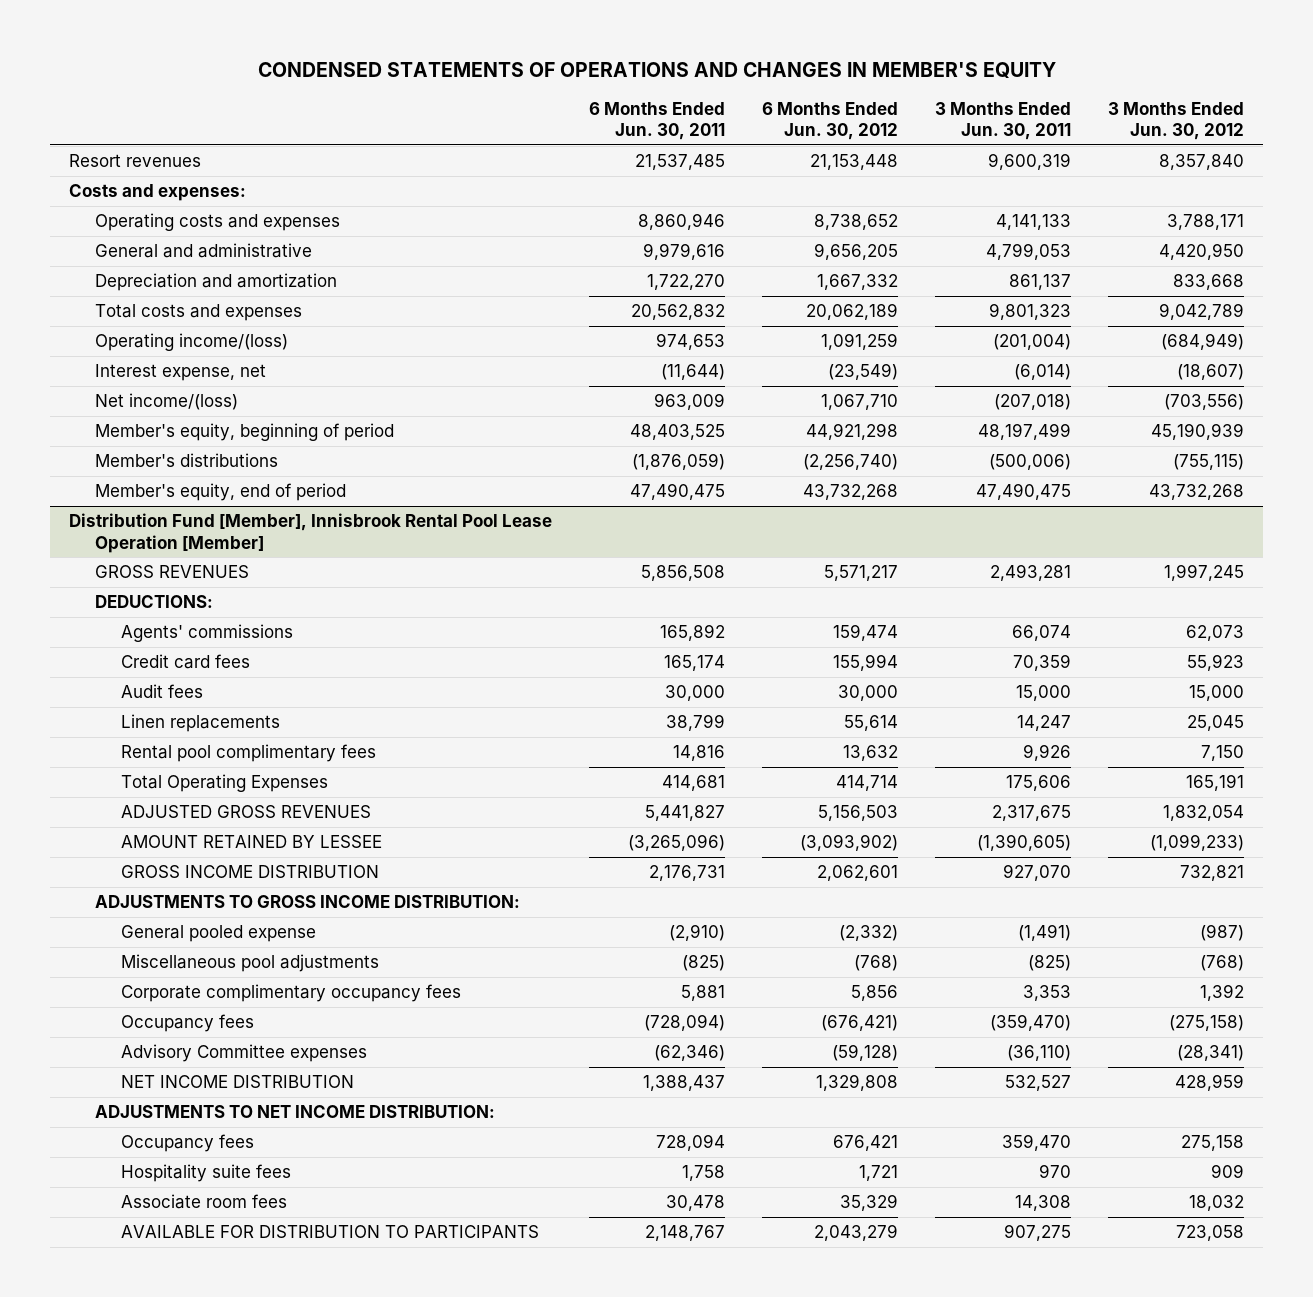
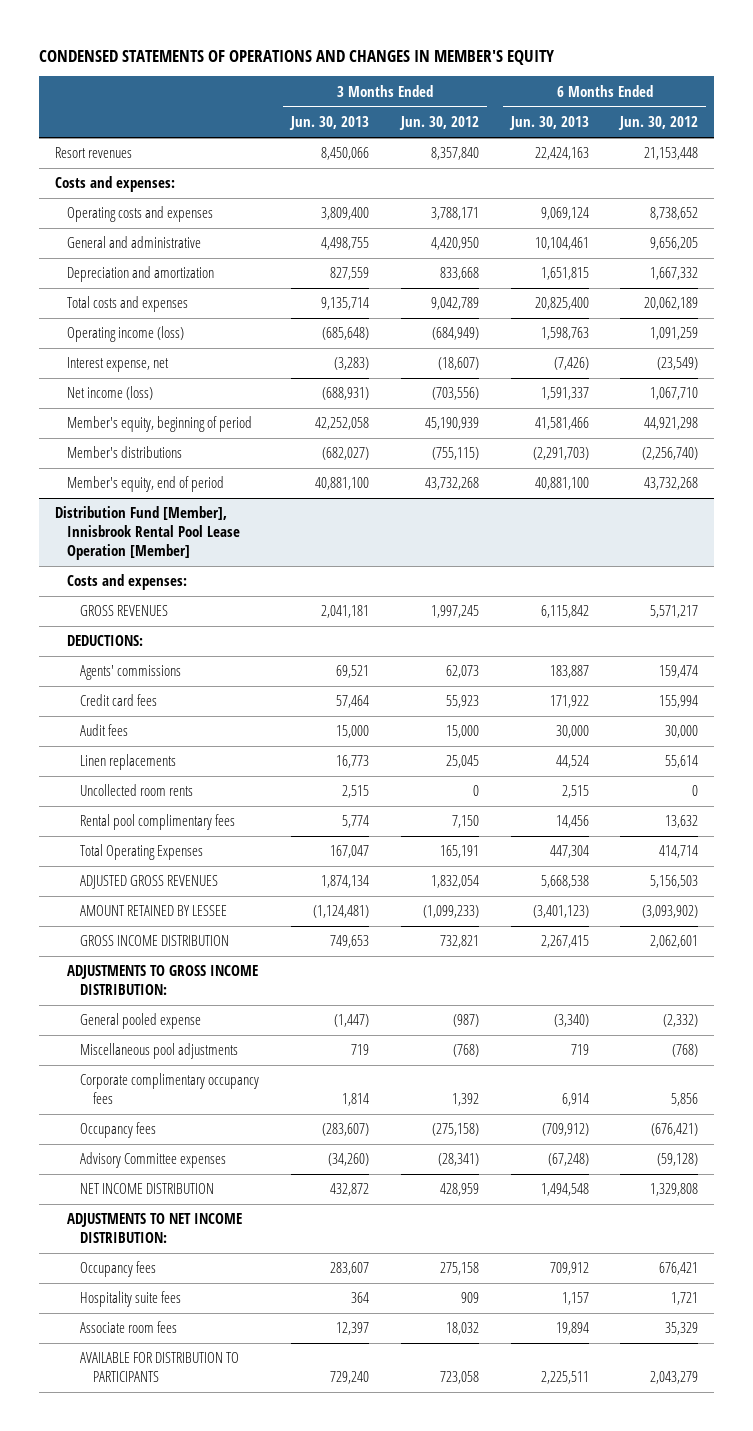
- | 6 Months Ended Jun. 30, 2011 | 6 Months Ended Jun. 30, 2012 | 3 Months Ended Jun. 30, 2011 | 3 Months Ended Jun. 30, 2012
+ | 3 Months Ended Jun. 30, 2013 | 3 Months Ended Jun. 30, 2012 | 6 Months Ended Jun. 30, 2013 | 6 Months Ended Jun. 30, 2012
- Operating income/(loss) | 974,653 | 1,091,259 | (201,004) | (684,949)
+ Operating income (loss) | (685,648) | (684,949) | 1,598,763 | 1,091,259
- Net income/(loss) | 963,009 | 1,067,710 | (207,018) | (703,556)
+ Net income (loss) | (688,931) | (703,556) | 1,591,337 | 1,067,710
@ Distribution Fund [Member], Innisbrook Rental Pool Lease Operation [Member]
+ Costs and expenses:
+ Uncollected room rents | 2,515 | 0 | 2,515 | 0

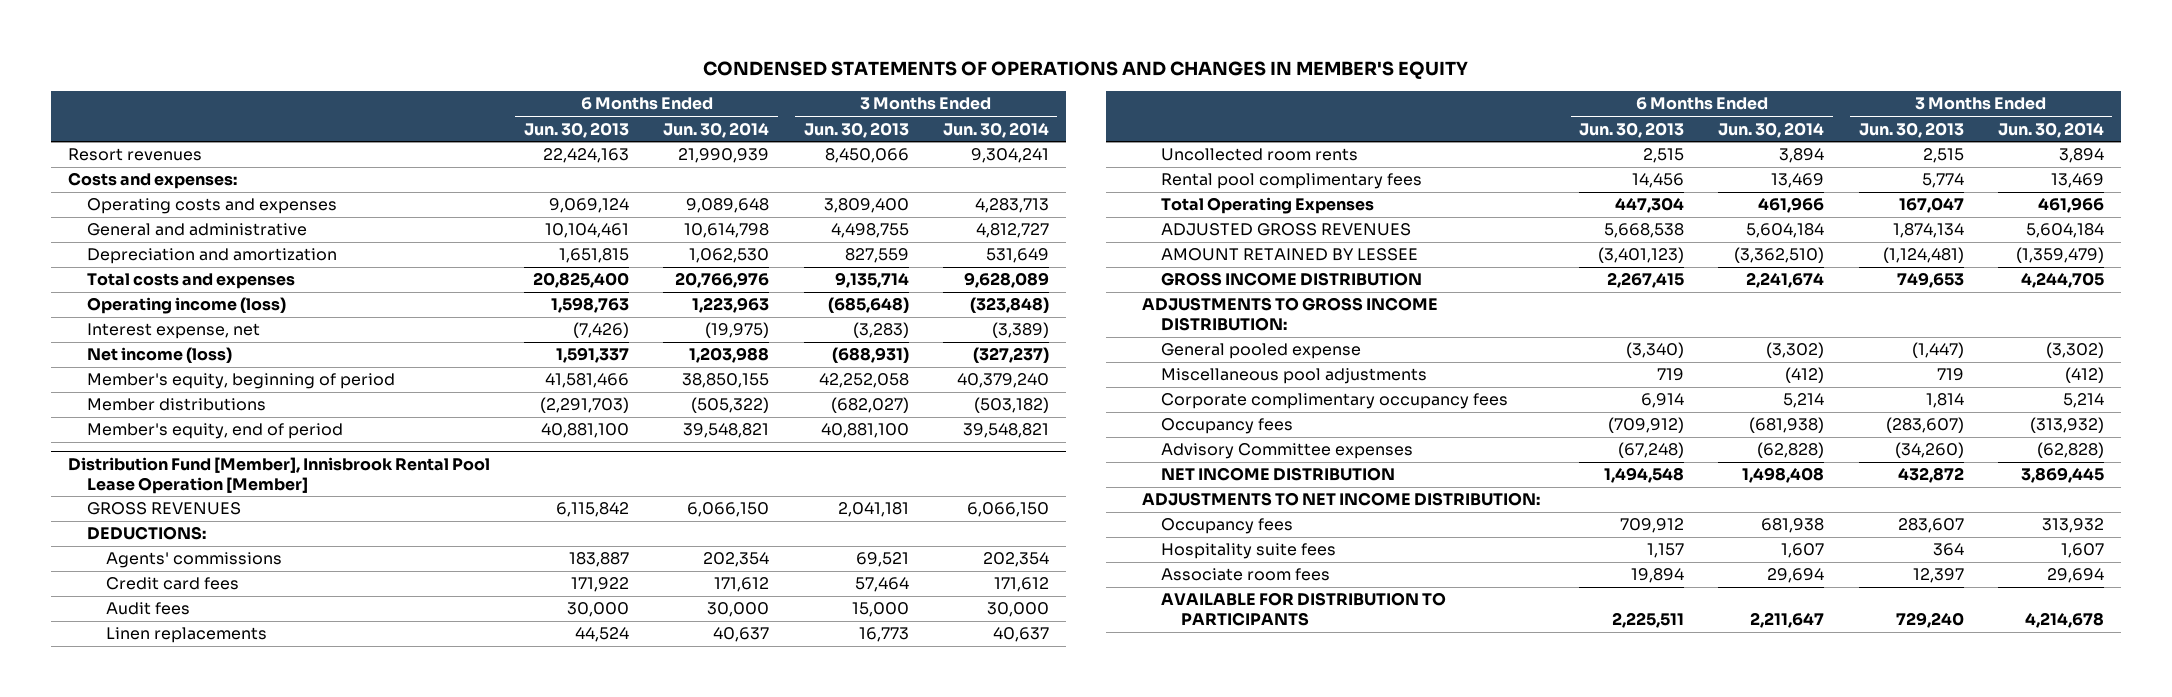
- | 3 Months Ended Jun. 30, 2013 | 3 Months Ended Jun. 30, 2012 | 6 Months Ended Jun. 30, 2013 | 6 Months Ended Jun. 30, 2012
+ | 6 Months Ended Jun. 30, 2013 | 6 Months Ended Jun. 30, 2014 | 3 Months Ended Jun. 30, 2013 | 3 Months Ended Jun. 30, 2014
- Member's distributions | (682,027) | (755,115) | (2,291,703) | (2,256,740)
+ Member distributions | (2,291,703) | (505,322) | (682,027) | (503,182)
@ Distribution Fund [Member], Innisbrook Rental Pool Lease Operation [Member]
- Costs and expenses:

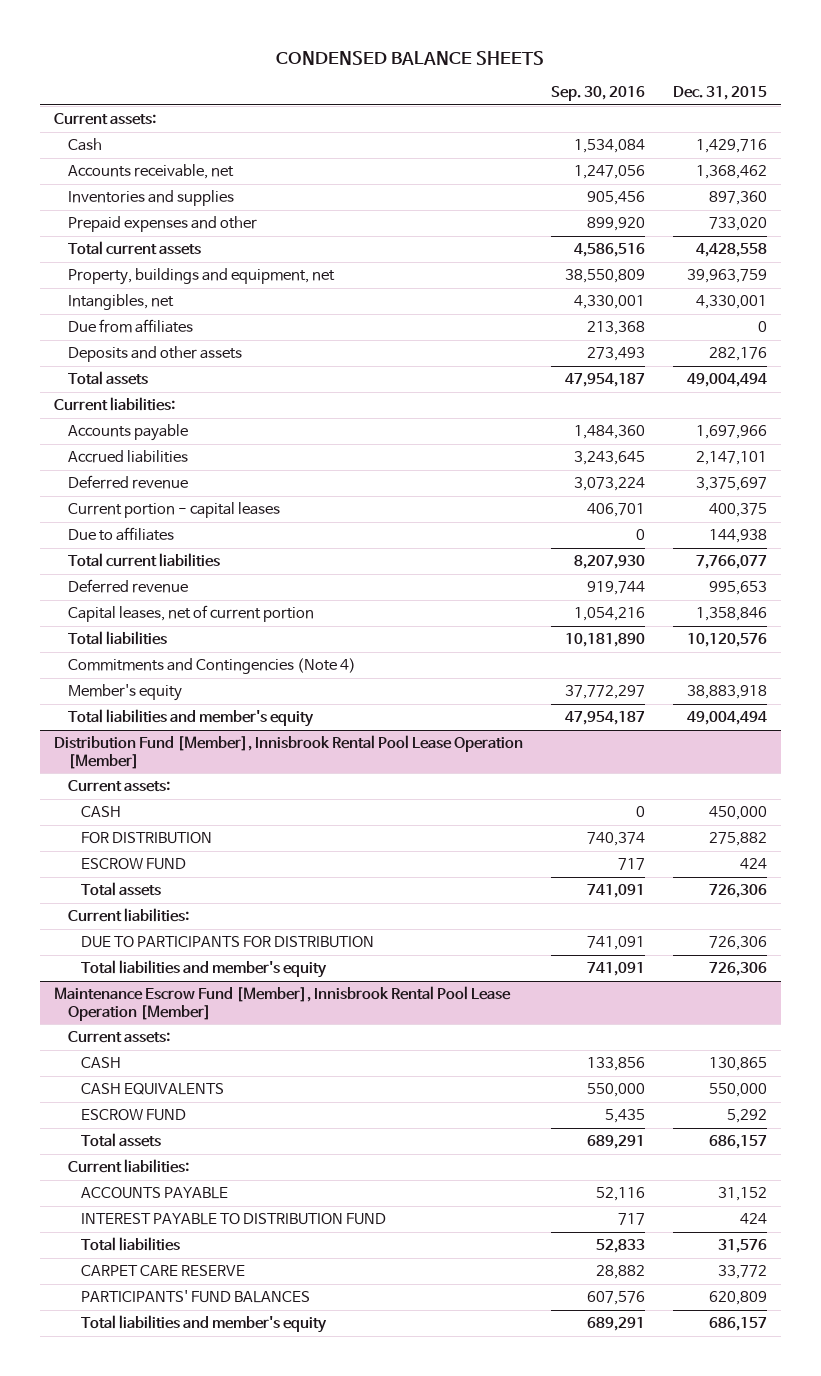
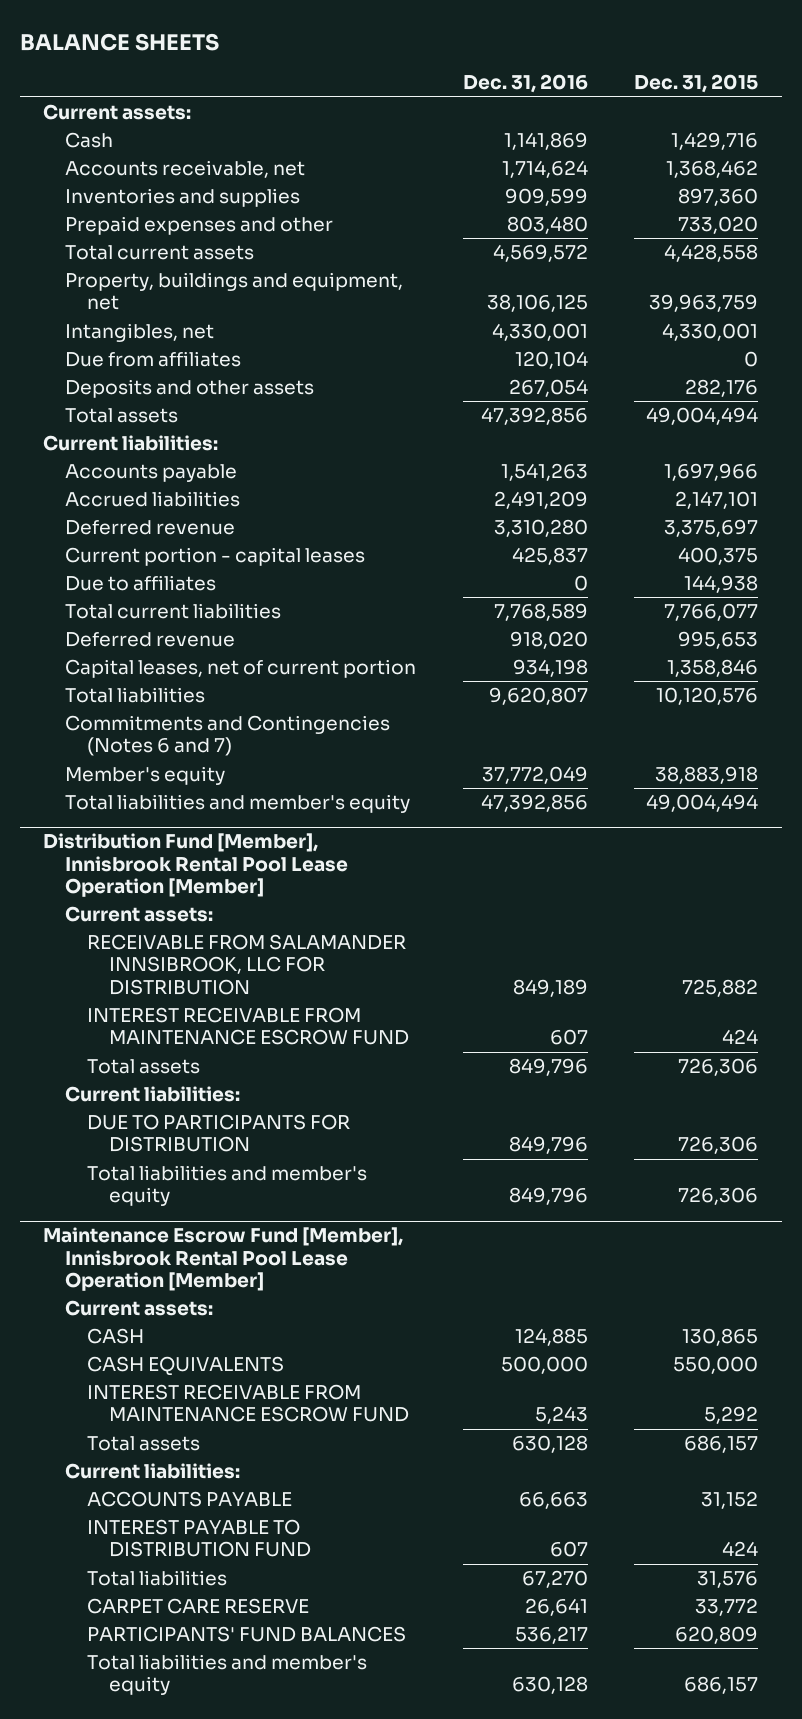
- CONDENSED BALANCE SHEETS
+ BALANCE SHEETS
- | Sep. 30, 2016 | Dec. 31, 2015
+ | Dec. 31, 2016 | Dec. 31, 2015
- Commitments and Contingencies (Note 4)
+ Commitments and Contingencies (Notes 6 and 7)
@ Distribution Fund [Member], Innisbrook Rental Pool Lease Operation [Member]
- CASH | 0 | 450,000
- FOR DISTRIBUTION | 740,374 | 275,882
- ESCROW FUND | 717 | 424
+ RECEIVABLE FROM SALAMANDER INNSIBROOK, LLC FOR DISTRIBUTION | 849,189 | 725,882
+ INTEREST RECEIVABLE FROM MAINTENANCE ESCROW FUND | 607 | 424
@ Maintenance Escrow Fund [Member], Innisbrook Rental Pool Lease Operation [Member]
- ESCROW FUND | 5,435 | 5,292
+ INTEREST RECEIVABLE FROM MAINTENANCE ESCROW FUND | 5,243 | 5,292

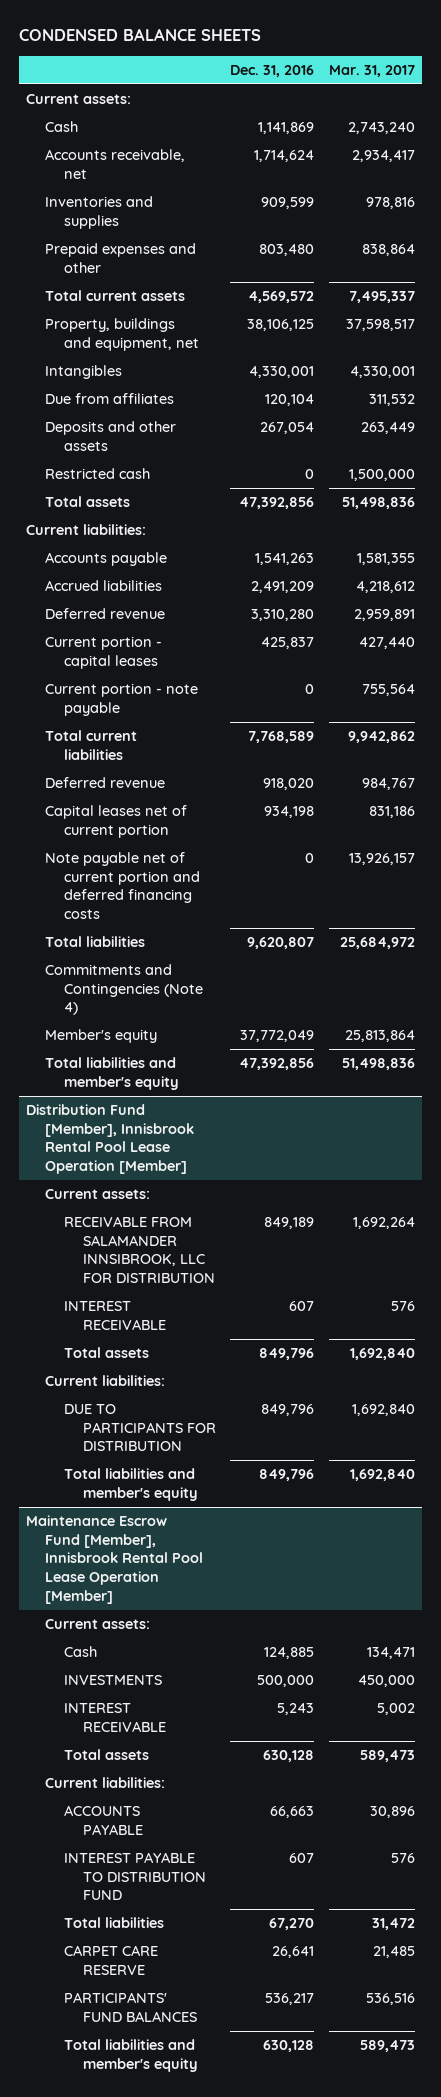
- BALANCE SHEETS
+ CONDENSED BALANCE SHEETS
- | Dec. 31, 2016 | Dec. 31, 2015
+ | Dec. 31, 2016 | Mar. 31, 2017
- Intangibles, net | 4,330,001 | 4,330,001
+ Intangibles | 4,330,001 | 4,330,001
+ Restricted cash | 0 | 1,500,000
- Due to affiliates | 0 | 144,938
+ Current portion - note payable | 0 | 755,564
- Capital leases, net of current portion | 934,198 | 1,358,846
+ Capital leases net of current portion | 934,198 | 831,186
+ Note payable net of current portion and deferred financing costs | 0 | 13,926,157
- Commitments and Contingencies (Notes 6 and 7)
+ Commitments and Contingencies (Note 4)
@ Distribution Fund [Member], Innisbrook Rental Pool Lease Operation [Member]
- INTEREST RECEIVABLE FROM MAINTENANCE ESCROW FUND | 607 | 424
+ INTEREST RECEIVABLE | 607 | 576
@ Maintenance Escrow Fund [Member], Innisbrook Rental Pool Lease Operation [Member]
- CASH | 124,885 | 130,865
- CASH EQUIVALENTS | 500,000 | 550,000
- INTEREST RECEIVABLE FROM MAINTENANCE ESCROW FUND | 5,243 | 5,292
+ Cash | 124,885 | 134,471
+ INVESTMENTS | 500,000 | 450,000
+ INTEREST RECEIVABLE | 5,243 | 5,002

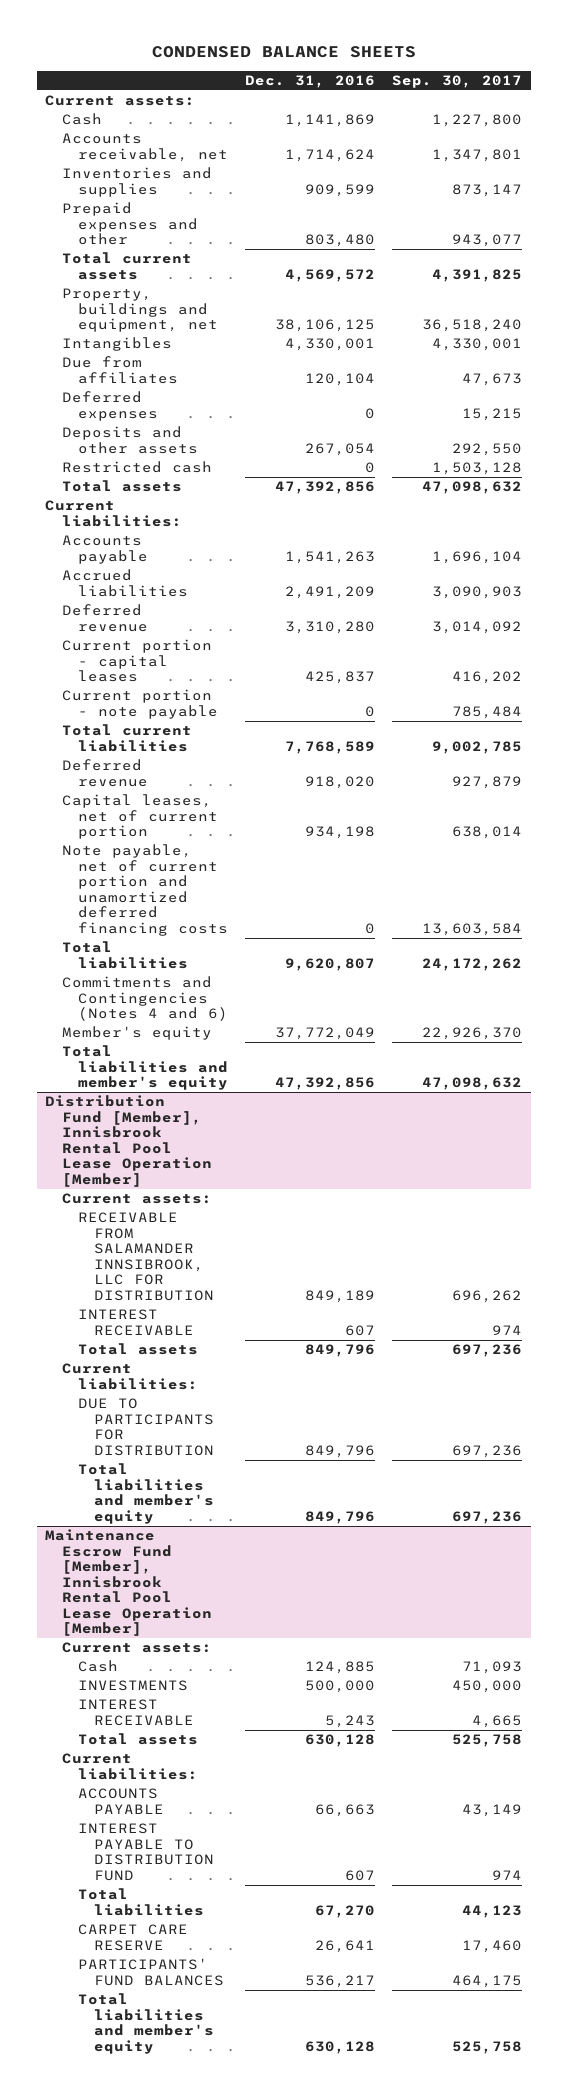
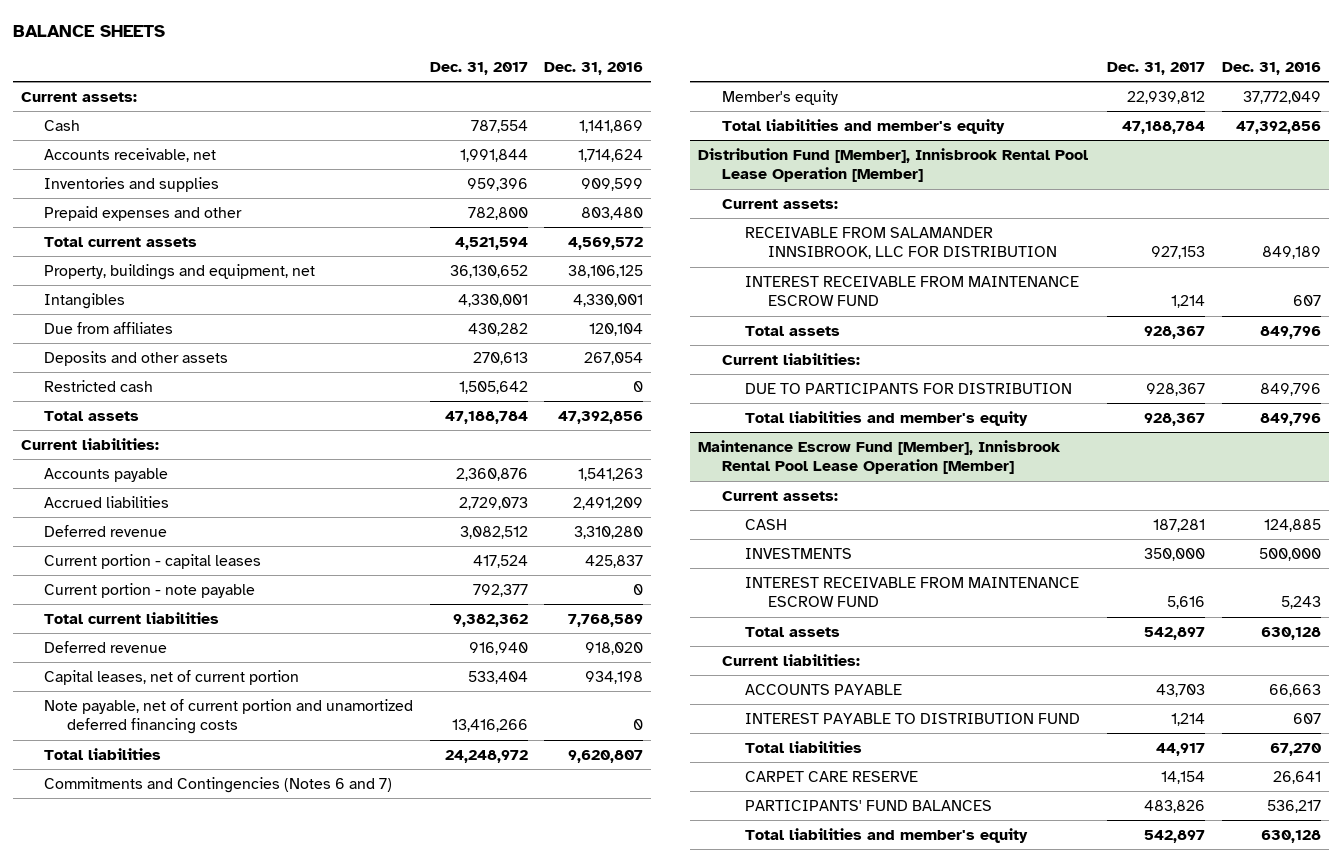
- CONDENSED BALANCE SHEETS
+ BALANCE SHEETS
- | Dec. 31, 2016 | Sep. 30, 2017
+ | Dec. 31, 2017 | Dec. 31, 2016
- Deferred expenses | 0 | 15,215
- Commitments and Contingencies (Notes 4 and 6)
+ Commitments and Contingencies (Notes 6 and 7)
@ Distribution Fund [Member], Innisbrook Rental Pool Lease Operation [Member]
- INTEREST RECEIVABLE | 607 | 974
+ INTEREST RECEIVABLE FROM MAINTENANCE ESCROW FUND | 1,214 | 607
@ Maintenance Escrow Fund [Member], Innisbrook Rental Pool Lease Operation [Member]
- Cash | 124,885 | 71,093
+ CASH | 187,281 | 124,885
- INTEREST RECEIVABLE | 5,243 | 4,665
+ INTEREST RECEIVABLE FROM MAINTENANCE ESCROW FUND | 5,616 | 5,243

